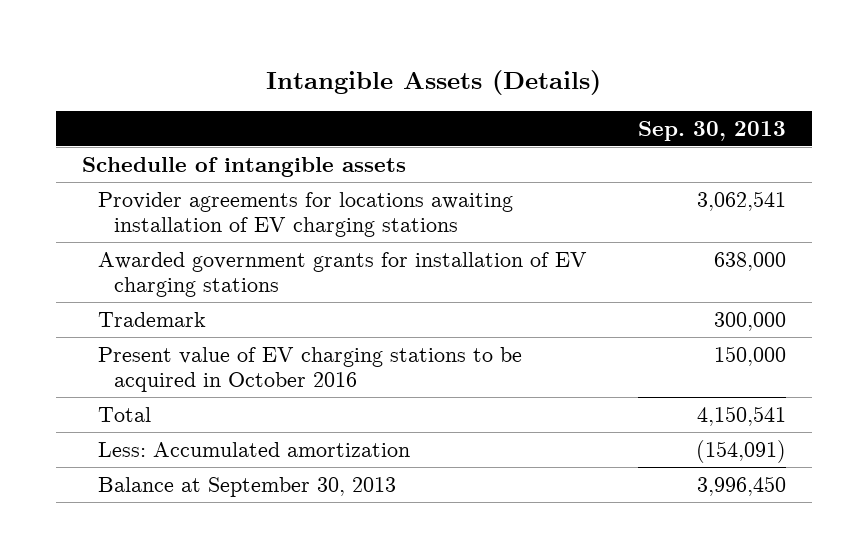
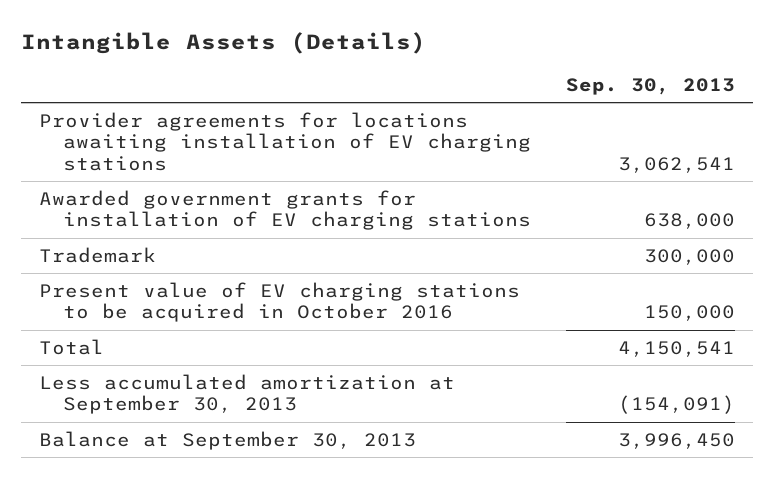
- Schedulle of intangible assets
- Less: Accumulated amortization | (154,091)
+ Less accumulated amortization at September 30, 2013 | (154,091)

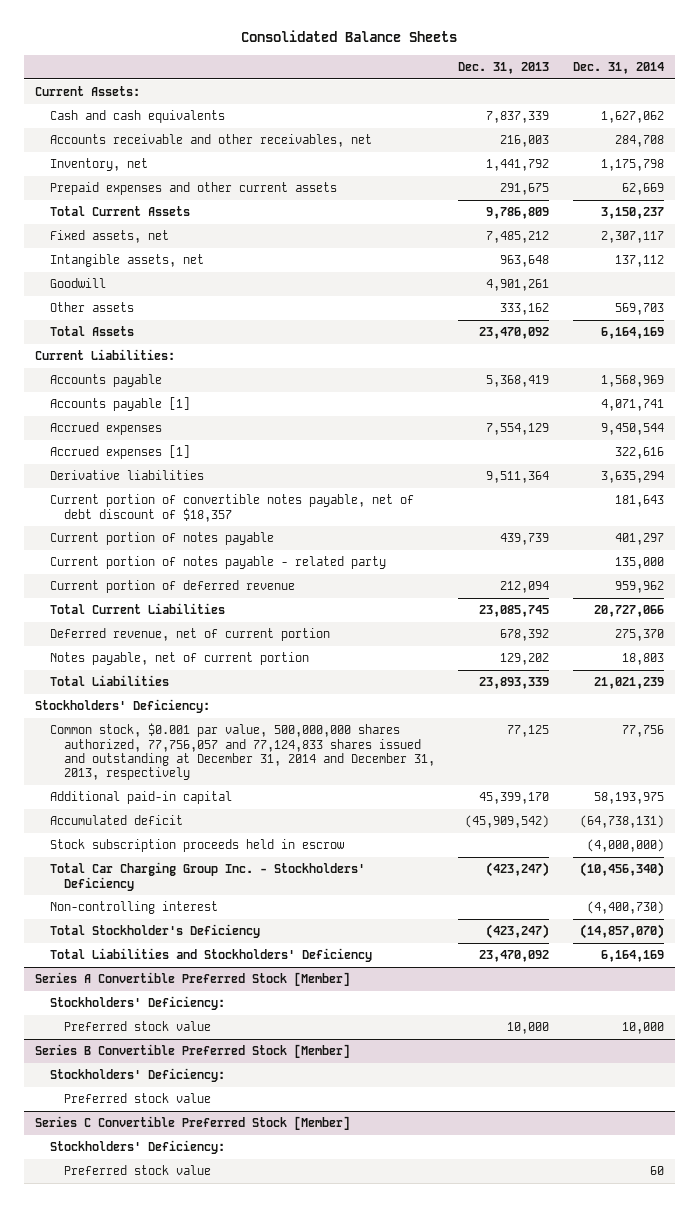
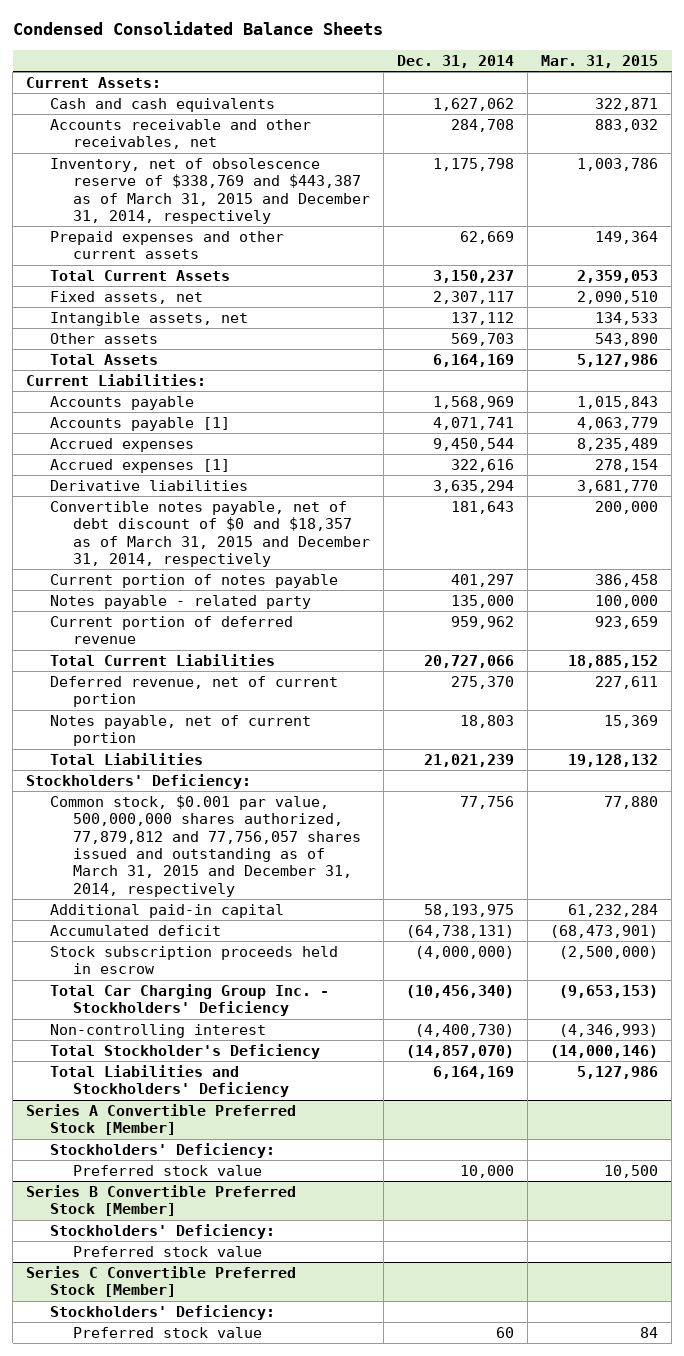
- Consolidated Balance Sheets
+ Condensed Consolidated Balance Sheets
- | Dec. 31, 2013 | Dec. 31, 2014
+ | Dec. 31, 2014 | Mar. 31, 2015
- Inventory, net | 1,441,792 | 1,175,798
+ Inventory, net of obsolescence reserve of $338,769 and $443,387 as of March 31, 2015 and December 31, 2014, respectively | 1,175,798 | 1,003,786
- Goodwill | 4,901,261 |
- Current portion of convertible notes payable, net of debt discount of $18,357 | | 181,643
+ Convertible notes payable, net of debt discount of $0 and $18,357 as of March 31, 2015 and December 31, 2014, respectively | 181,643 | 200,000
- Current portion of notes payable - related party | | 135,000
+ Notes payable - related party | 135,000 | 100,000
- Common stock, $0.001 par value, 500,000,000 shares authorized, 77,756,057 and 77,124,833 shares issued and outstanding at December 31, 2014 and December 31, 2013, respectively | 77,125 | 77,756
+ Common stock, $0.001 par value, 500,000,000 shares authorized, 77,879,812 and 77,756,057 shares issued and outstanding as of March 31, 2015 and December 31, 2014, respectively | 77,756 | 77,880

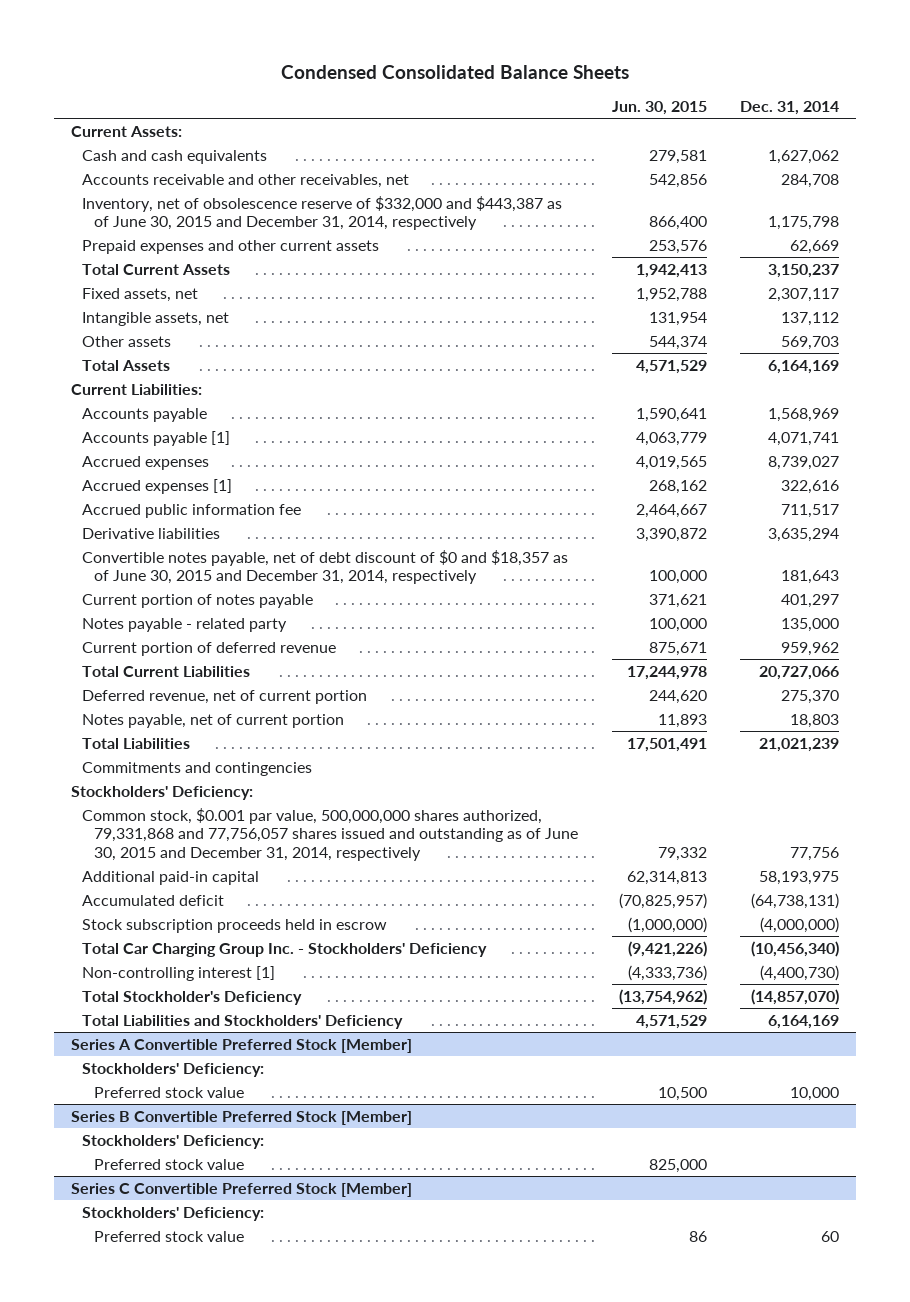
- | Dec. 31, 2014 | Mar. 31, 2015
+ | Jun. 30, 2015 | Dec. 31, 2014
- Inventory, net of obsolescence reserve of $338,769 and $443,387 as of March 31, 2015 and December 31, 2014, respectively | 1,175,798 | 1,003,786
+ Inventory, net of obsolescence reserve of $332,000 and $443,387 as of June 30, 2015 and December 31, 2014, respectively | 866,400 | 1,175,798
- Accrued expenses | 9,450,544 | 8,235,489
+ Accrued expenses | 4,019,565 | 8,739,027
+ Accrued public information fee | 2,464,667 | 711,517
- Convertible notes payable, net of debt discount of $0 and $18,357 as of March 31, 2015 and December 31, 2014, respectively | 181,643 | 200,000
+ Convertible notes payable, net of debt discount of $0 and $18,357 as of June 30, 2015 and December 31, 2014, respectively | 100,000 | 181,643
+ Commitments and contingencies
- Common stock, $0.001 par value, 500,000,000 shares authorized, 77,879,812 and 77,756,057 shares issued and outstanding as of March 31, 2015 and December 31, 2014, respectively | 77,756 | 77,880
+ Common stock, $0.001 par value, 500,000,000 shares authorized, 79,331,868 and 77,756,057 shares issued and outstanding as of June 30, 2015 and December 31, 2014, respectively | 79,332 | 77,756
- Non-controlling interest | (4,400,730) | (4,346,993)
+ Non-controlling interest [1] | (4,333,736) | (4,400,730)

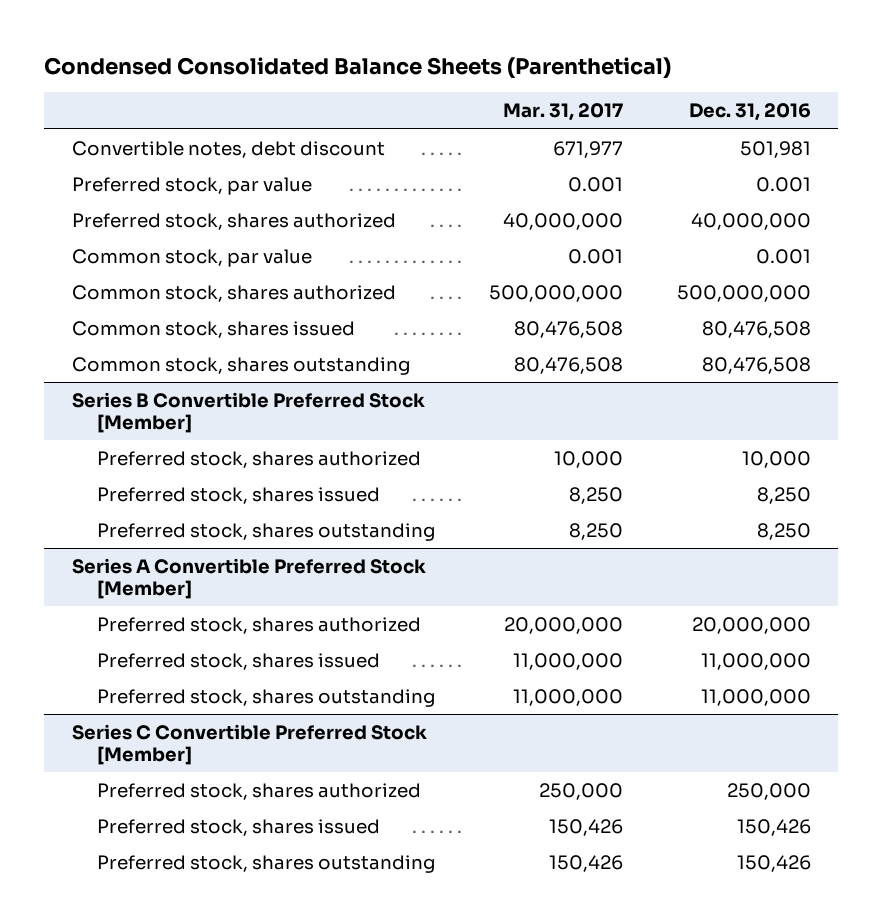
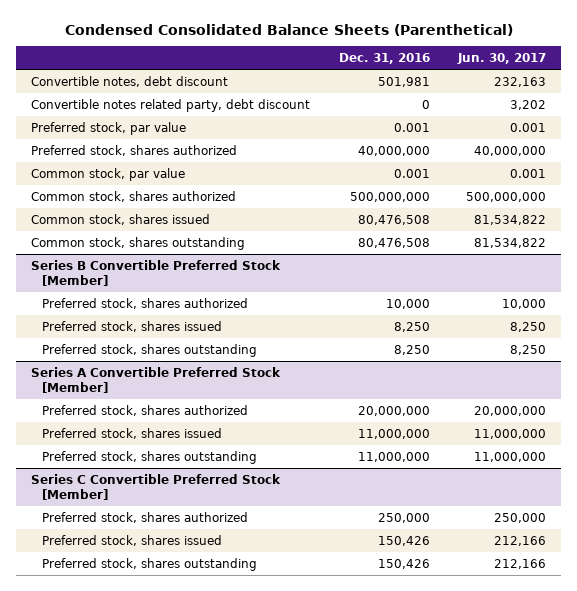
- | Mar. 31, 2017 | Dec. 31, 2016
+ | Dec. 31, 2016 | Jun. 30, 2017
+ Convertible notes related party, debt discount | 0 | 3,202

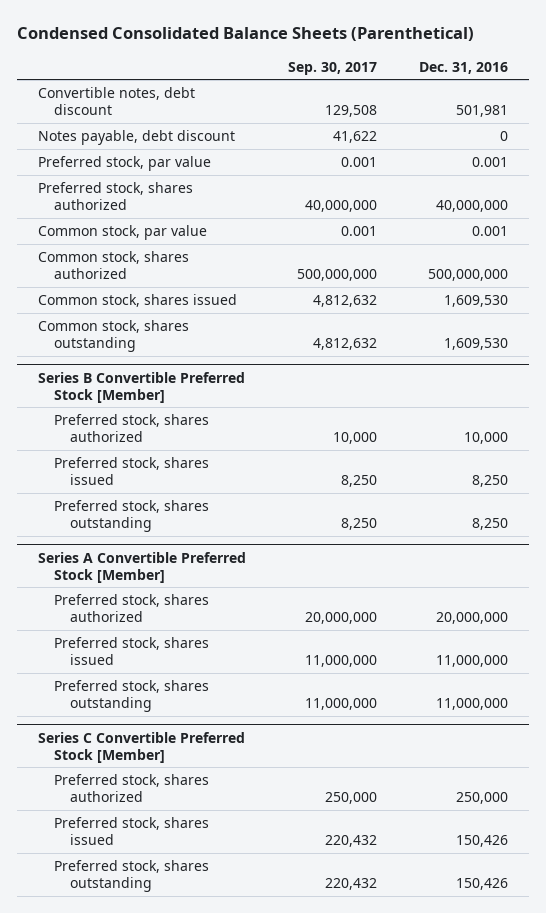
- | Dec. 31, 2016 | Jun. 30, 2017
+ | Sep. 30, 2017 | Dec. 31, 2016
- Convertible notes related party, debt discount | 0 | 3,202
+ Notes payable, debt discount | 41,622 | 0
- Common stock, shares issued | 80,476,508 | 81,534,822
- Common stock, shares outstanding | 80,476,508 | 81,534,822
+ Common stock, shares issued | 4,812,632 | 1,609,530
+ Common stock, shares outstanding | 4,812,632 | 1,609,530

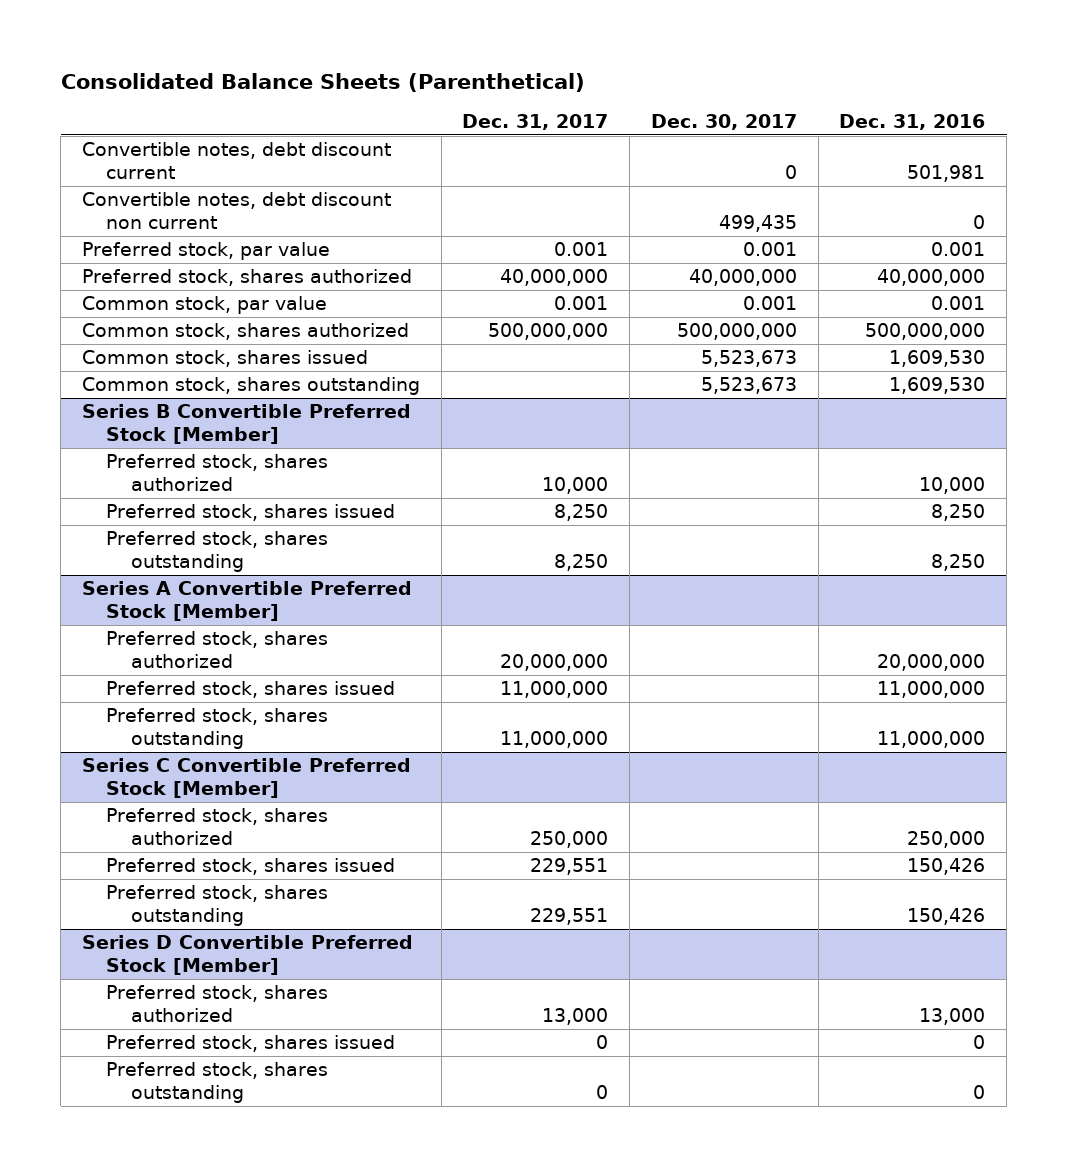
- Condensed Consolidated Balance Sheets (Parenthetical)
+ Consolidated Balance Sheets (Parenthetical)
- | Sep. 30, 2017 | Dec. 31, 2016
+ | Dec. 31, 2017 | Dec. 30, 2017 | Dec. 31, 2016
- Convertible notes, debt discount | 129,508 | 501,981
- Notes payable, debt discount | 41,622 | 0
+ Convertible notes, debt discount current | | 0 | 501,981
+ Convertible notes, debt discount non current | | 499,435 | 0
+ Series D Convertible Preferred Stock [Member]
+ Preferred stock, shares authorized | 13,000 | | 13,000
+ Preferred stock, shares issued | 0 | | 0
+ Preferred stock, shares outstanding | 0 | | 0

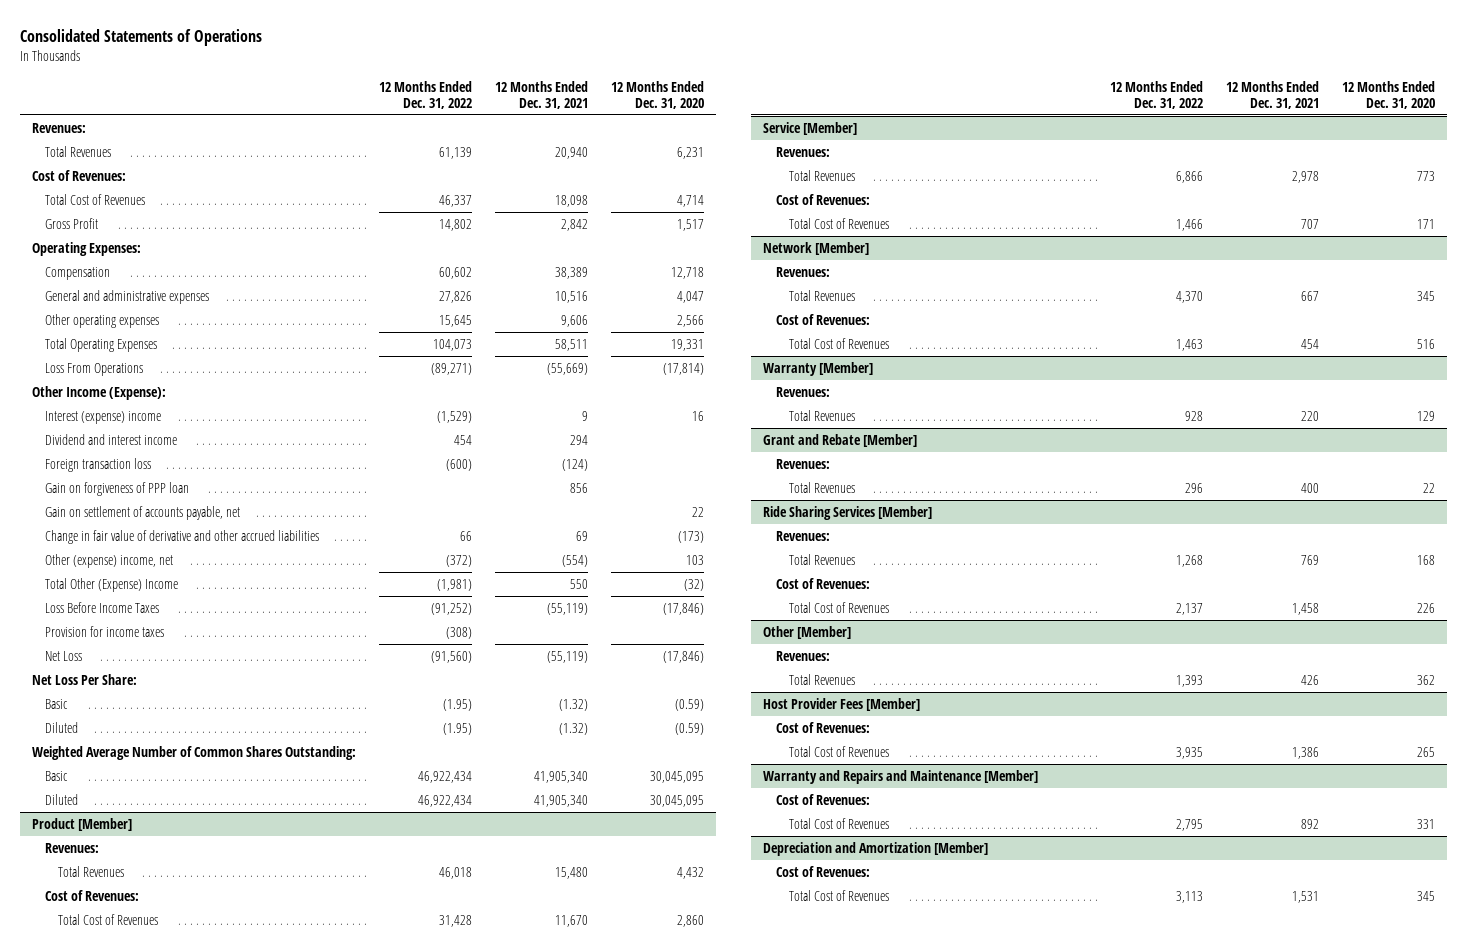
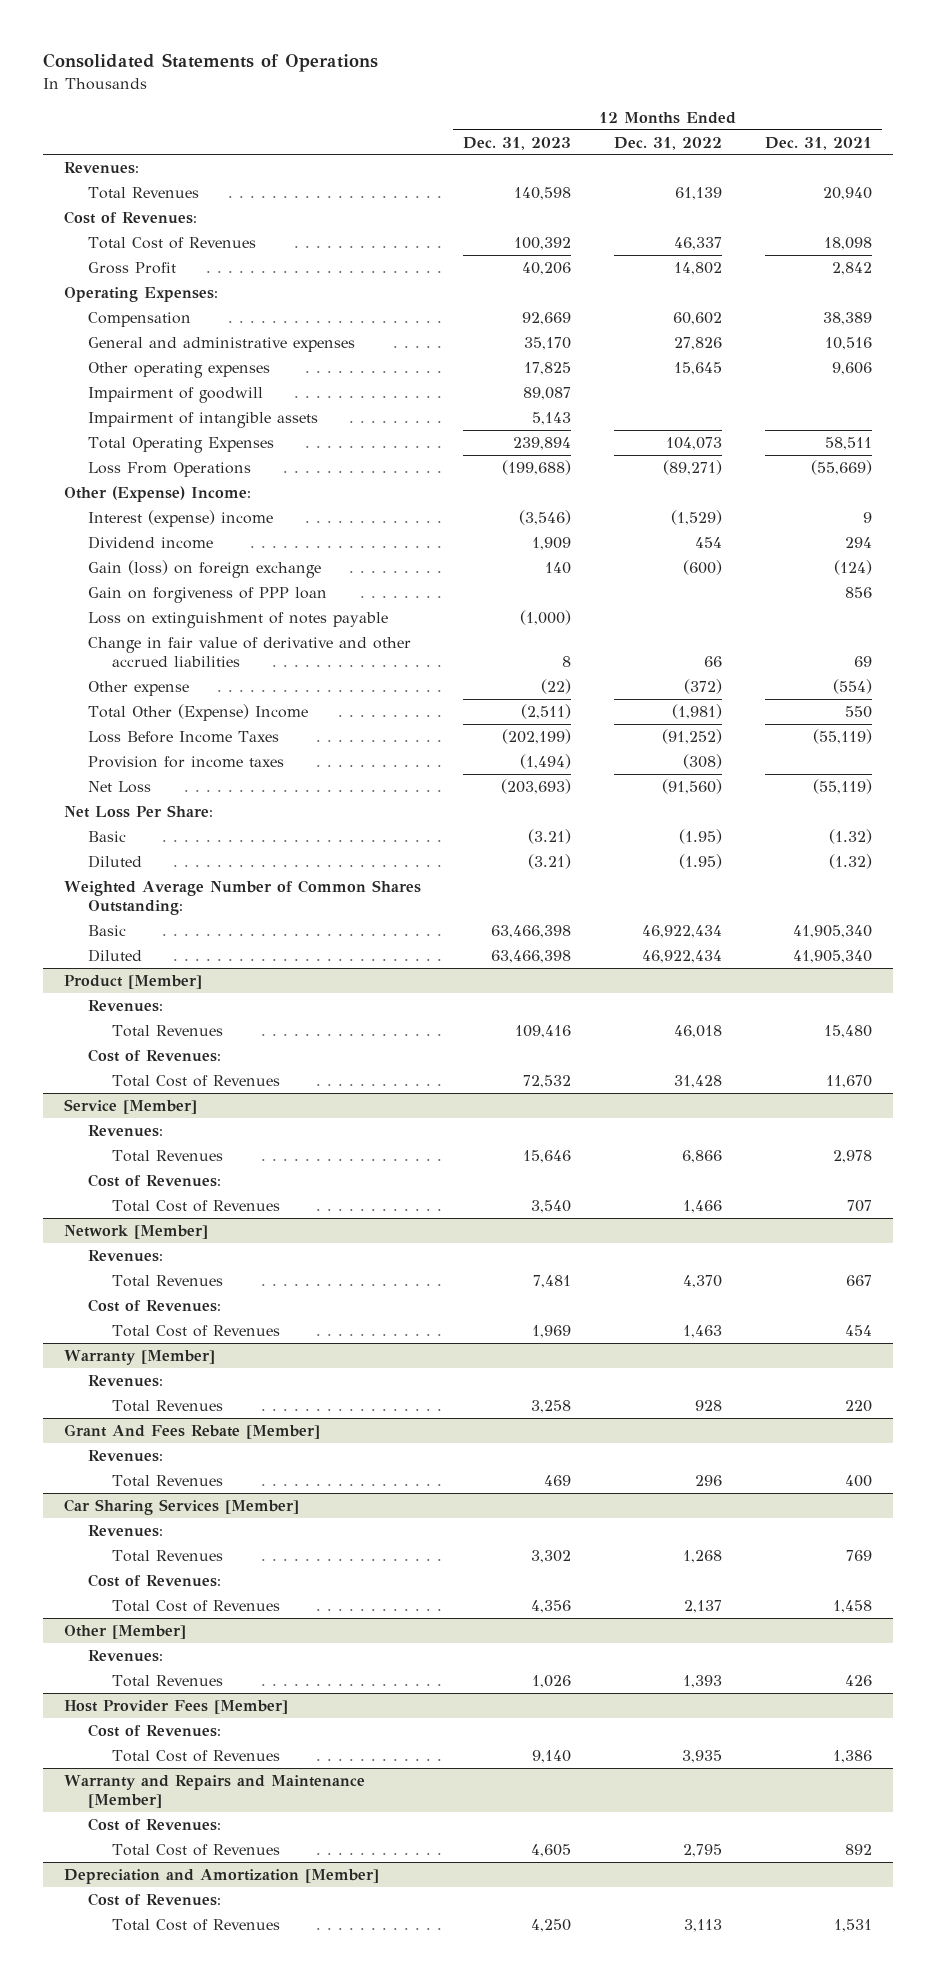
- | 12 Months Ended Dec. 31, 2022 | 12 Months Ended Dec. 31, 2021 | 12 Months Ended Dec. 31, 2020
+ | 12 Months Ended Dec. 31, 2023 | 12 Months Ended Dec. 31, 2022 | 12 Months Ended Dec. 31, 2021
+ Impairment of goodwill | 89,087 | |
+ Impairment of intangible assets | 5,143 | |
- Other Income (Expense):
+ Other (Expense) Income:
- Dividend and interest income | 454 | 294 |
- Foreign transaction loss | (600) | (124) |
+ Dividend income | 1,909 | 454 | 294
+ Gain (loss) on foreign exchange | 140 | (600) | (124)
- Gain on settlement of accounts payable, net | | | 22
+ Loss on extinguishment of notes payable | (1,000) | |
- Other (expense) income, net | (372) | (554) | 103
+ Other expense | (22) | (372) | (554)
- Grant and Rebate [Member]
+ Grant And Fees Rebate [Member]
- Ride Sharing Services [Member]
+ Car Sharing Services [Member]

